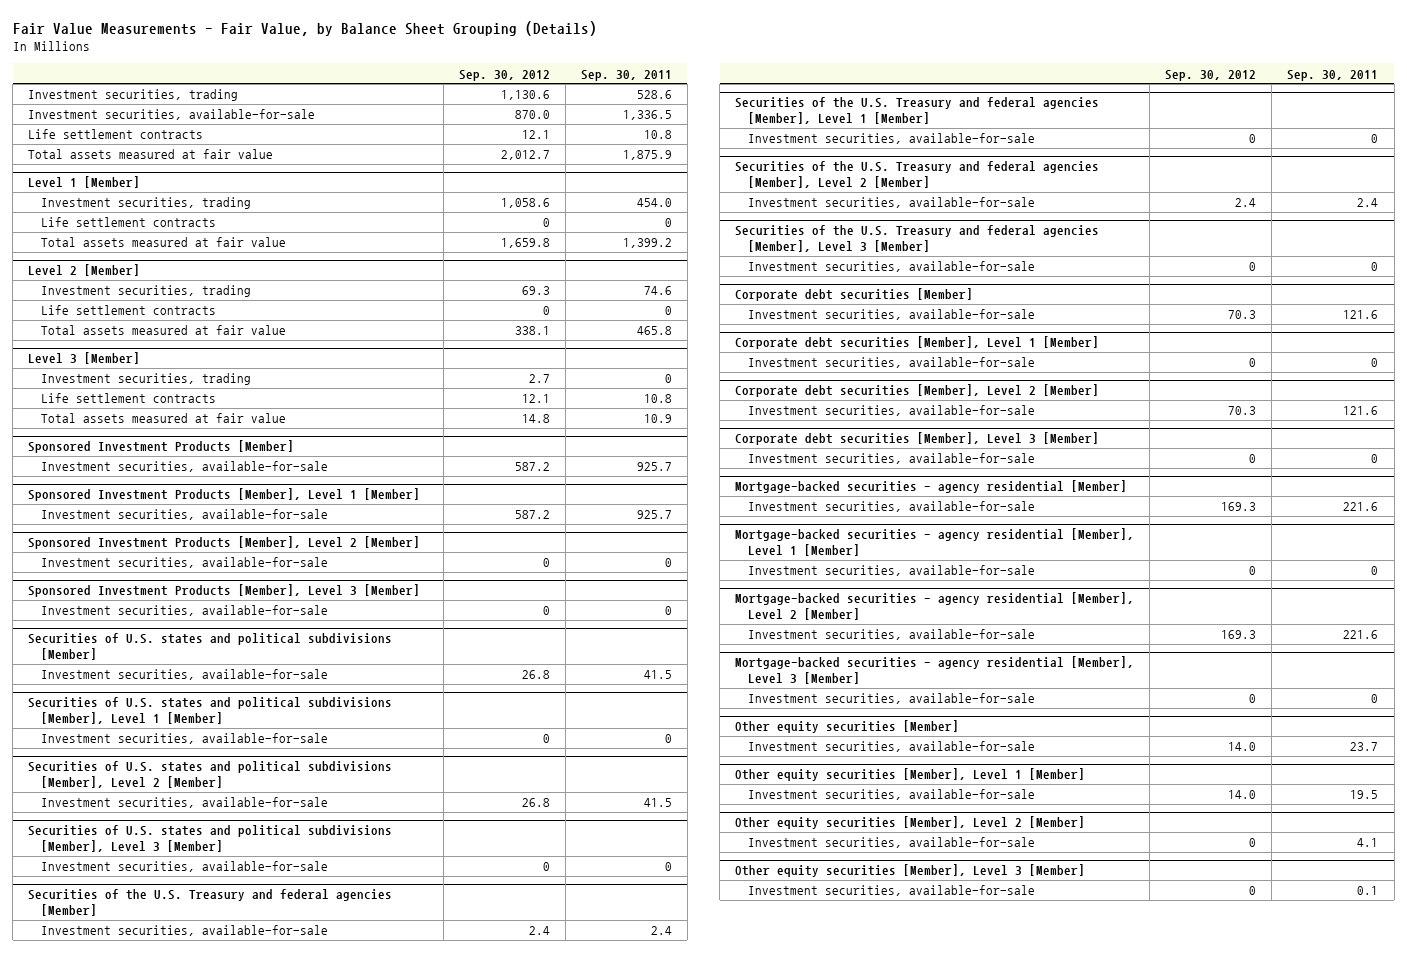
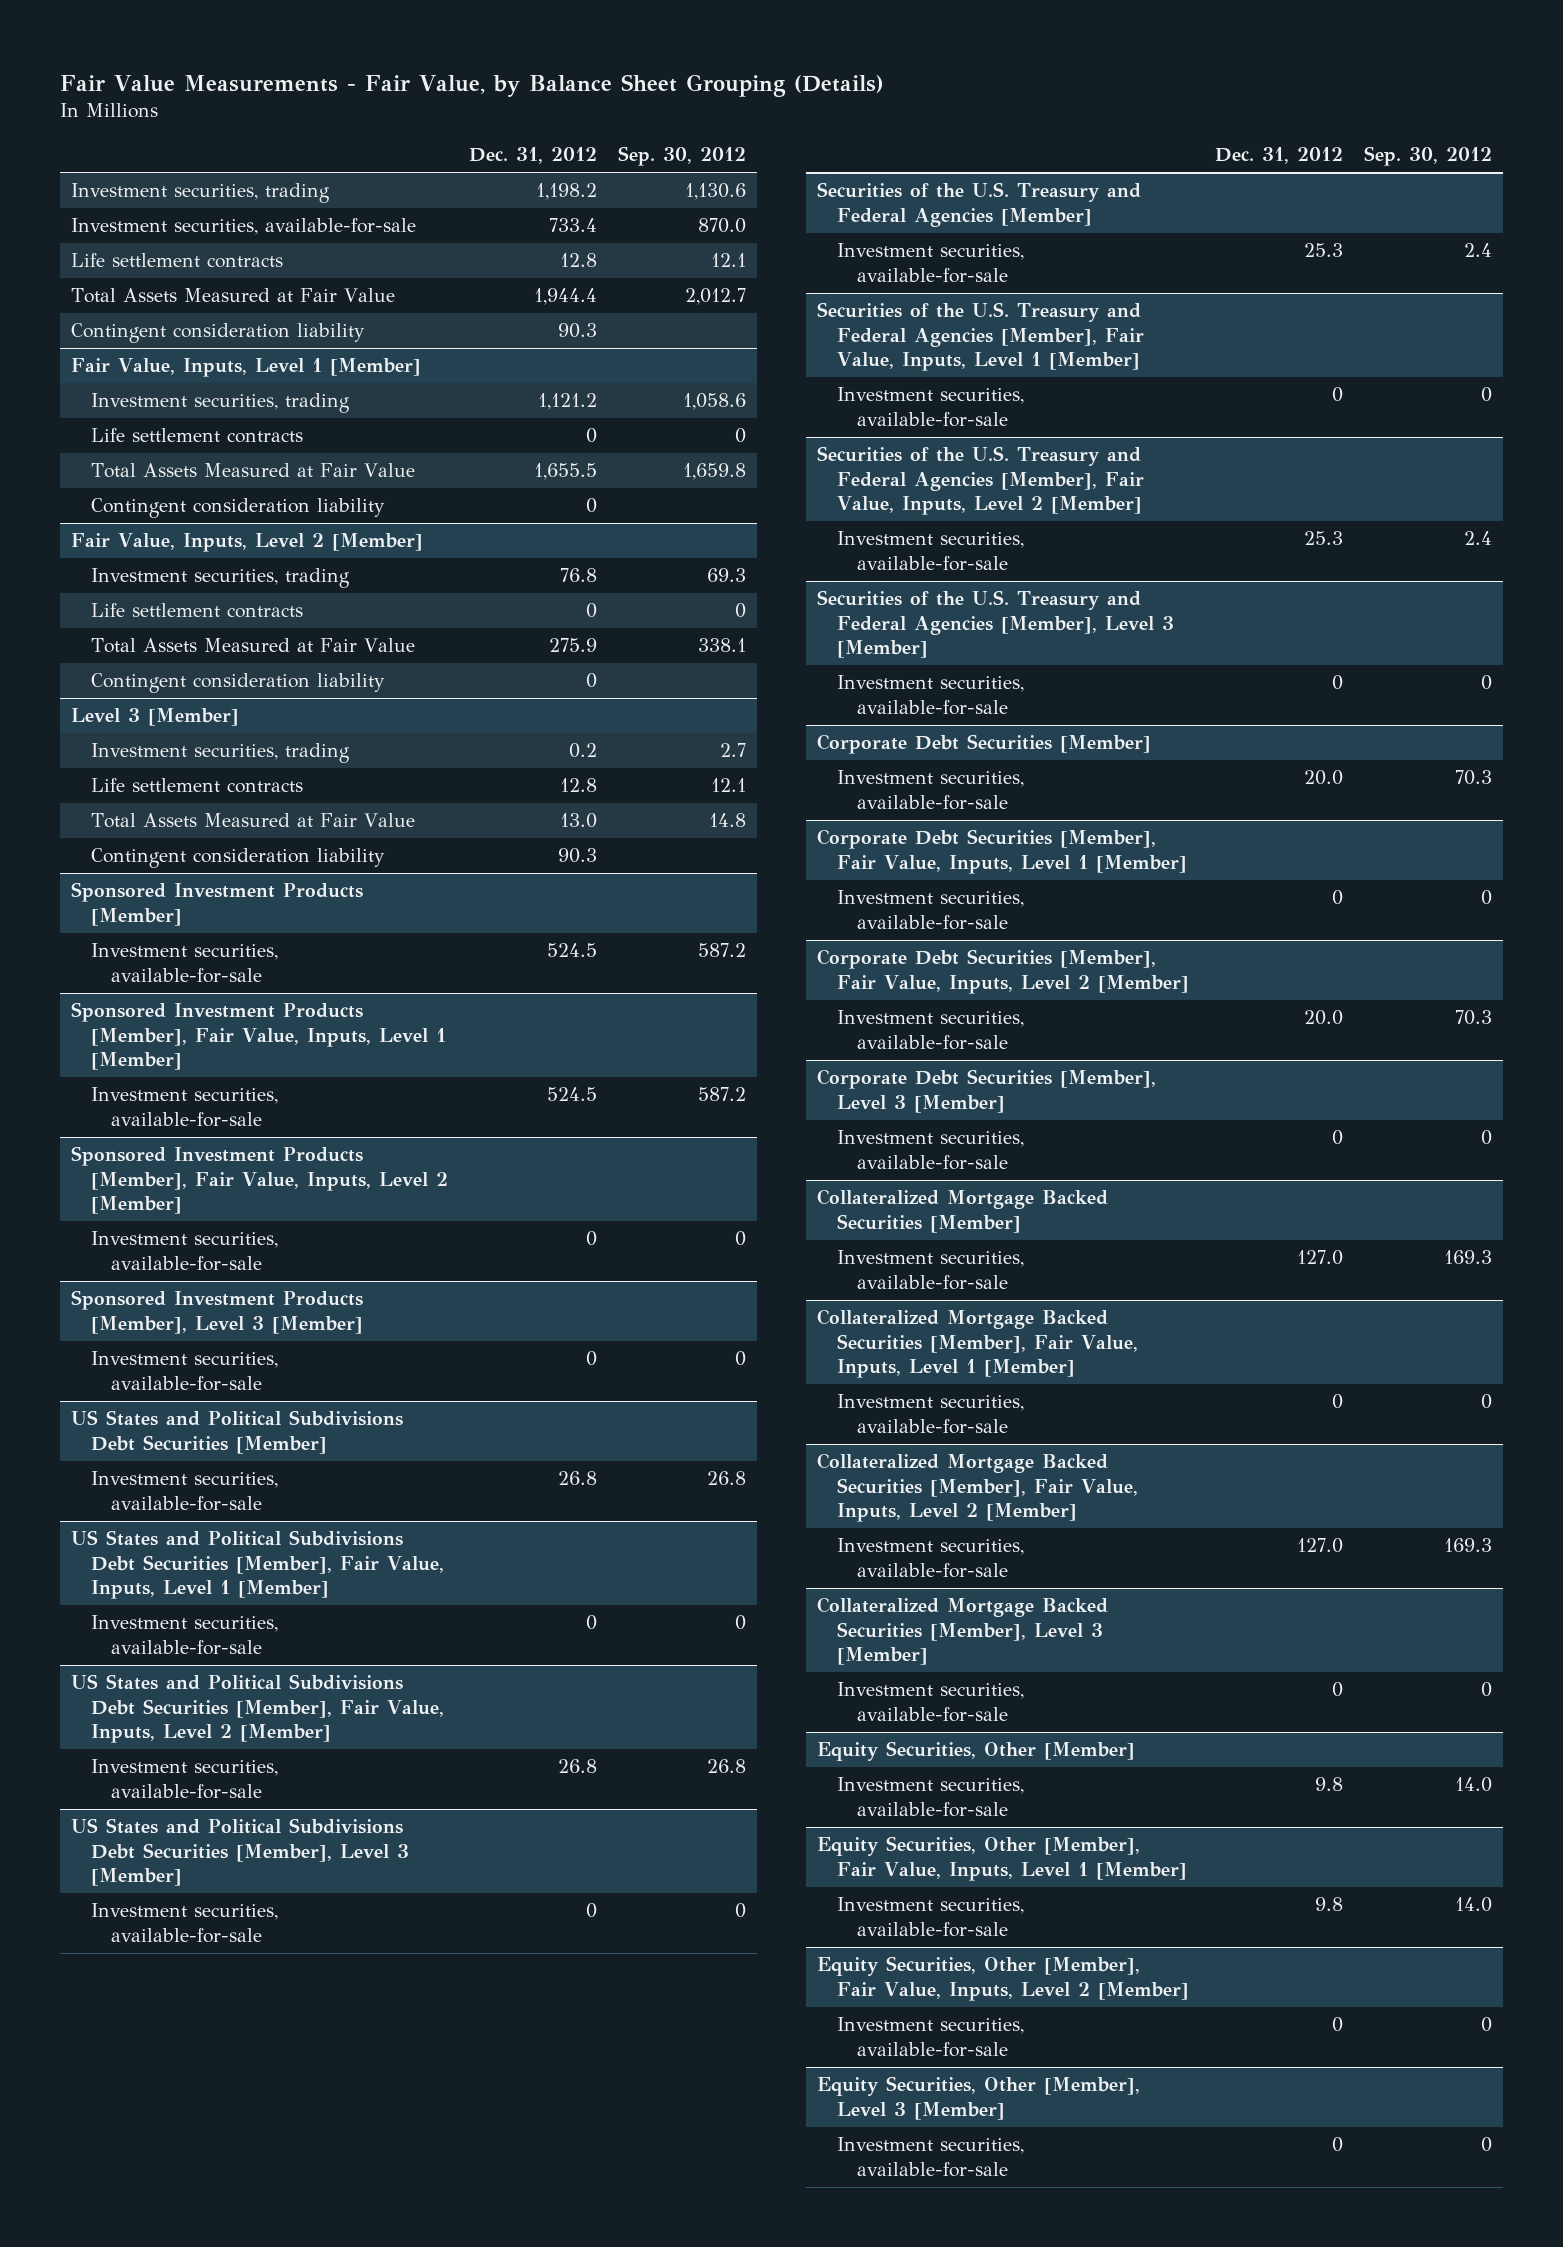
- | Sep. 30, 2012 | Sep. 30, 2011
+ | Dec. 31, 2012 | Sep. 30, 2012
- Total assets measured at fair value | 2,012.7 | 1,875.9
- Level 1 [Member]
+ Total Assets Measured at Fair Value | 1,944.4 | 2,012.7
+ Contingent consideration liability | 90.3 |
+ Fair Value, Inputs, Level 1 [Member]
- Total assets measured at fair value | 1,659.8 | 1,399.2
- Level 2 [Member]
+ Total Assets Measured at Fair Value | 1,655.5 | 1,659.8
+ Contingent consideration liability | 0 |
+ Fair Value, Inputs, Level 2 [Member]
- Total assets measured at fair value | 338.1 | 465.8
+ Total Assets Measured at Fair Value | 275.9 | 338.1
+ Contingent consideration liability | 0 |
@ Level 3 [Member]
- Total assets measured at fair value | 14.8 | 10.9
+ Total Assets Measured at Fair Value | 13.0 | 14.8
+ Contingent consideration liability | 90.3 |
- Sponsored Investment Products [Member], Level 1 [Member]
+ Sponsored Investment Products [Member], Fair Value, Inputs, Level 1 [Member]
- Sponsored Investment Products [Member], Level 2 [Member]
+ Sponsored Investment Products [Member], Fair Value, Inputs, Level 2 [Member]
- Securities of U.S. states and political subdivisions [Member]
+ US States and Political Subdivisions Debt Securities [Member]
- Securities of U.S. states and political subdivisions [Member], Level 1 [Member]
+ US States and Political Subdivisions Debt Securities [Member], Fair Value, Inputs, Level 1 [Member]
- Securities of U.S. states and political subdivisions [Member], Level 2 [Member]
+ US States and Political Subdivisions Debt Securities [Member], Fair Value, Inputs, Level 2 [Member]
- Securities of U.S. states and political subdivisions [Member], Level 3 [Member]
+ US States and Political Subdivisions Debt Securities [Member], Level 3 [Member]
- Securities of the U.S. Treasury and federal agencies [Member]
+ Securities of the U.S. Treasury and Federal Agencies [Member]
- Securities of the U.S. Treasury and federal agencies [Member], Level 1 [Member]
+ Securities of the U.S. Treasury and Federal Agencies [Member], Fair Value, Inputs, Level 1 [Member]
- Securities of the U.S. Treasury and federal agencies [Member], Level 2 [Member]
+ Securities of the U.S. Treasury and Federal Agencies [Member], Fair Value, Inputs, Level 2 [Member]
- Securities of the U.S. Treasury and federal agencies [Member], Level 3 [Member]
+ Securities of the U.S. Treasury and Federal Agencies [Member], Level 3 [Member]
- Corporate debt securities [Member]
+ Corporate Debt Securities [Member]
- Corporate debt securities [Member], Level 1 [Member]
+ Corporate Debt Securities [Member], Fair Value, Inputs, Level 1 [Member]
- Corporate debt securities [Member], Level 2 [Member]
+ Corporate Debt Securities [Member], Fair Value, Inputs, Level 2 [Member]
- Corporate debt securities [Member], Level 3 [Member]
+ Corporate Debt Securities [Member], Level 3 [Member]
- Mortgage-backed securities - agency residential [Member]
+ Collateralized Mortgage Backed Securities [Member]
- Mortgage-backed securities - agency residential [Member], Level 1 [Member]
+ Collateralized Mortgage Backed Securities [Member], Fair Value, Inputs, Level 1 [Member]
- Mortgage-backed securities - agency residential [Member], Level 2 [Member]
+ Collateralized Mortgage Backed Securities [Member], Fair Value, Inputs, Level 2 [Member]
- Mortgage-backed securities - agency residential [Member], Level 3 [Member]
+ Collateralized Mortgage Backed Securities [Member], Level 3 [Member]
- Other equity securities [Member]
+ Equity Securities, Other [Member]
- Other equity securities [Member], Level 1 [Member]
+ Equity Securities, Other [Member], Fair Value, Inputs, Level 1 [Member]
- Other equity securities [Member], Level 2 [Member]
+ Equity Securities, Other [Member], Fair Value, Inputs, Level 2 [Member]
- Other equity securities [Member], Level 3 [Member]
+ Equity Securities, Other [Member], Level 3 [Member]

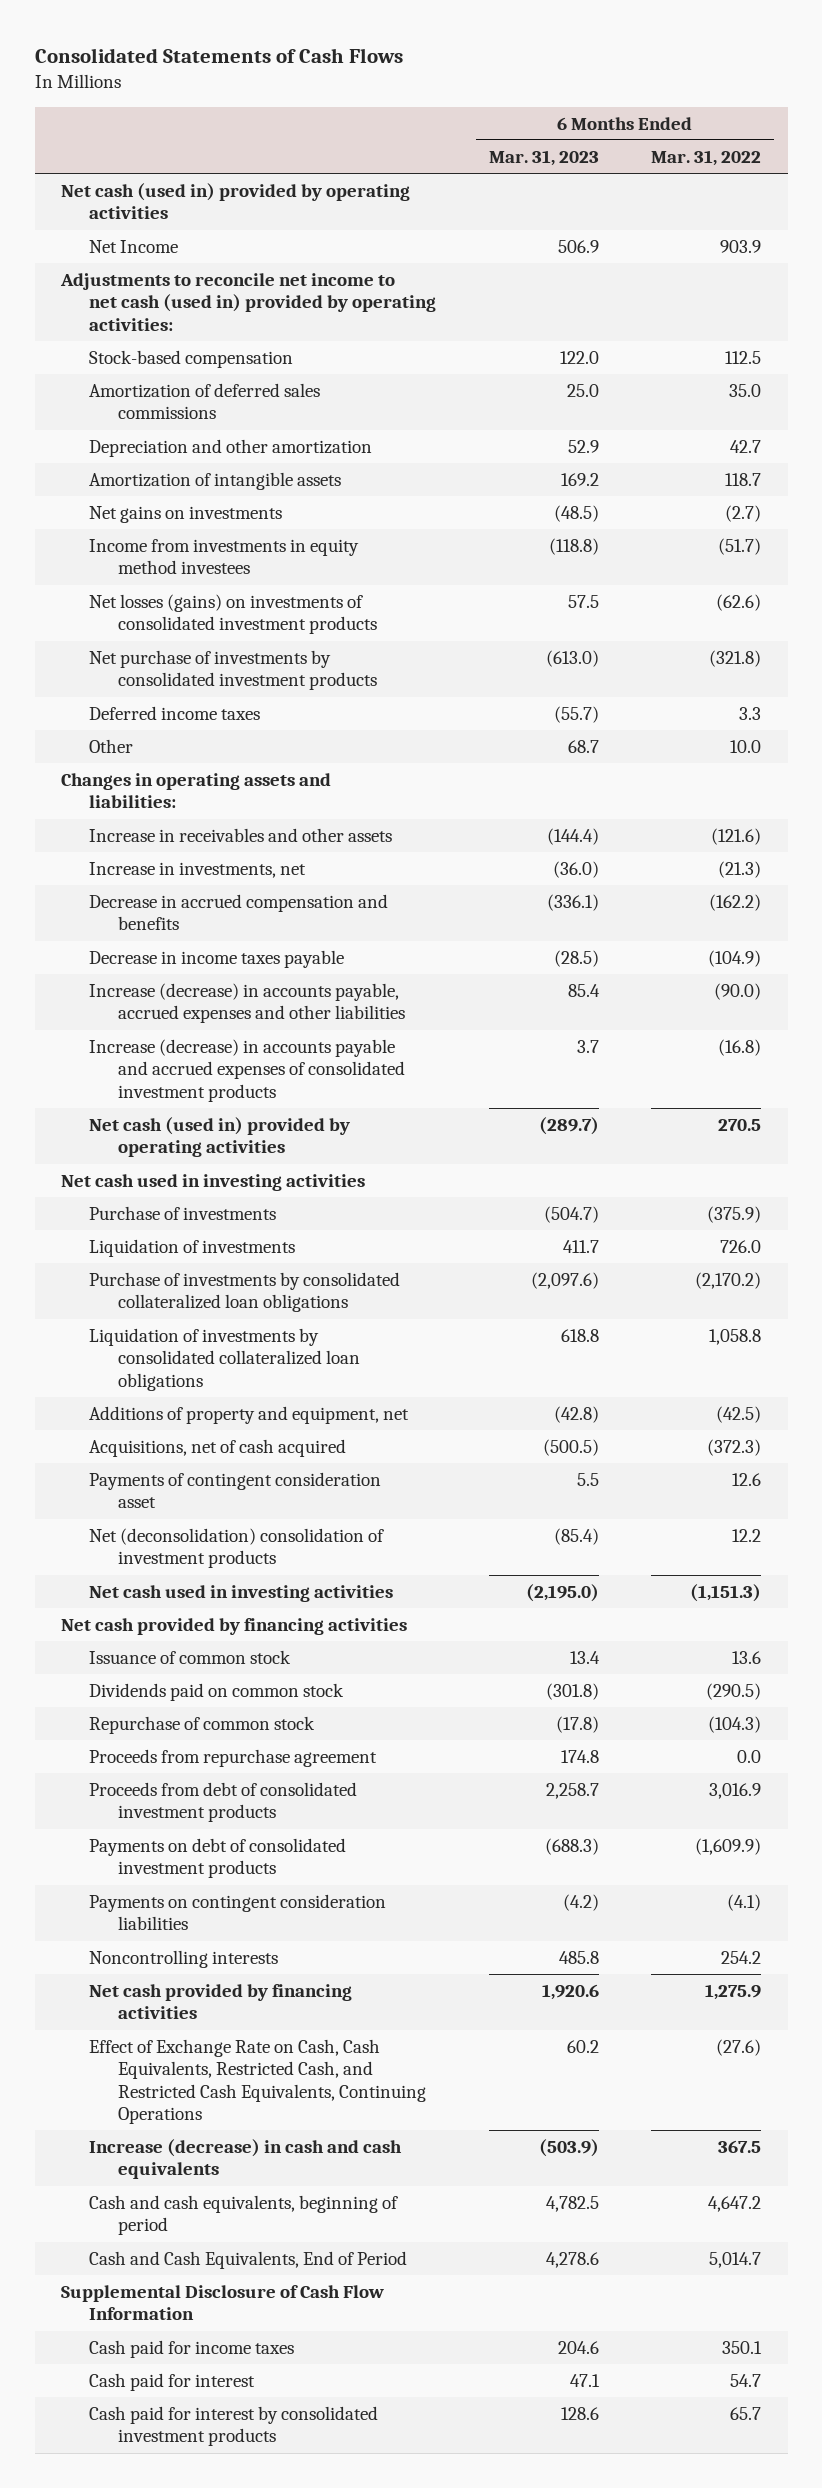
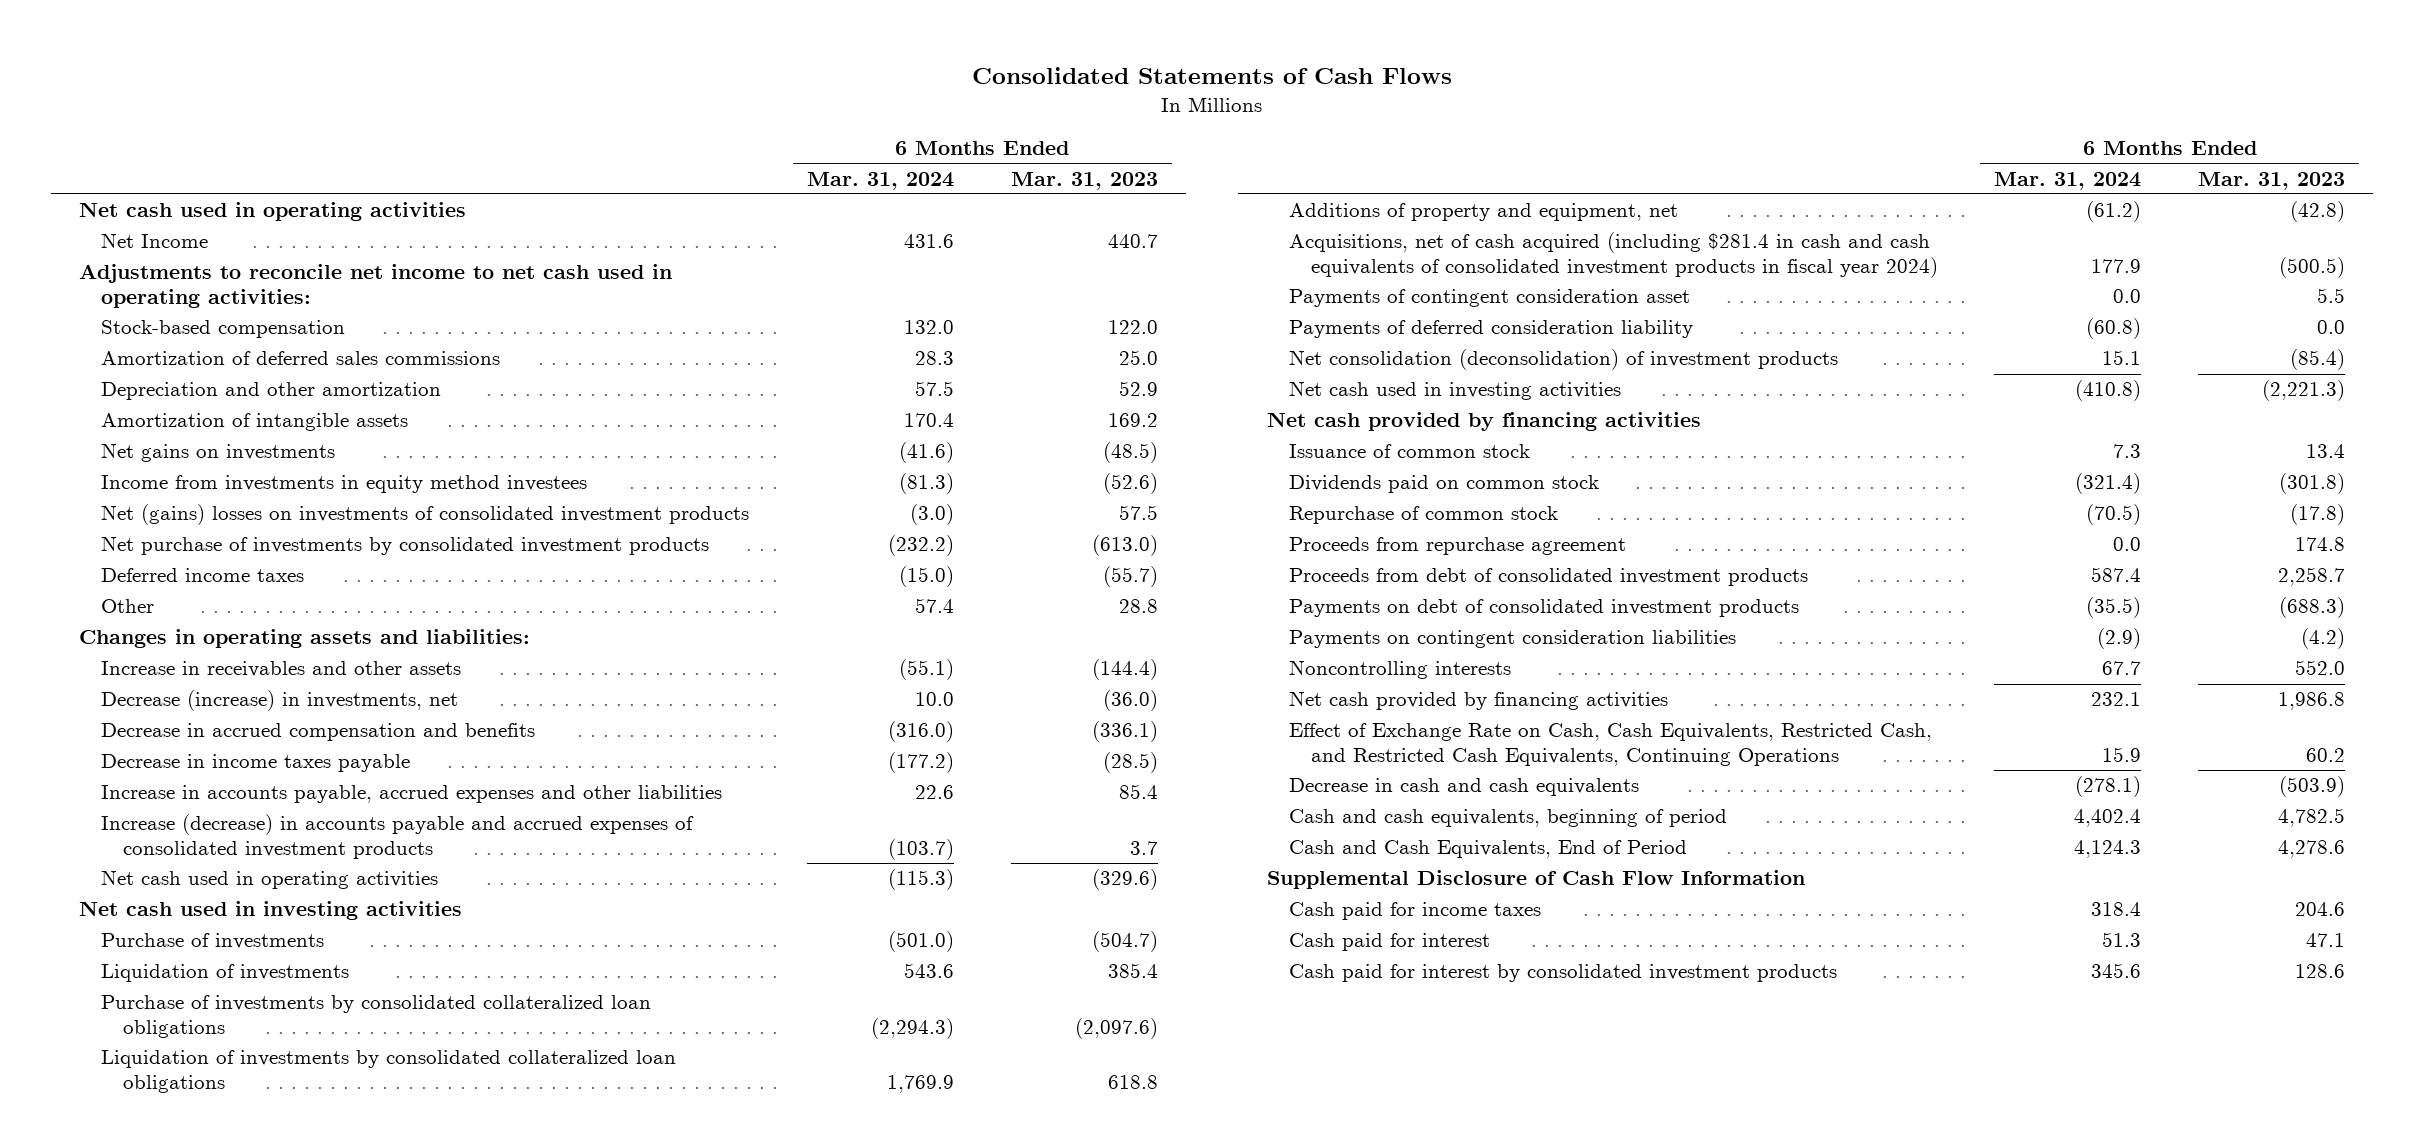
- | 6 Months Ended Mar. 31, 2023 | 6 Months Ended Mar. 31, 2022
+ | 6 Months Ended Mar. 31, 2024 | 6 Months Ended Mar. 31, 2023
- Net cash (used in) provided by operating activities
- Net Income | 506.9 | 903.9
- Adjustments to reconcile net income to net cash (used in) provided by operating activities:
+ Net cash used in operating activities
+ Net Income | 431.6 | 440.7
+ Adjustments to reconcile net income to net cash used in operating activities:
- Income from investments in equity method investees | (118.8) | (51.7)
- Net losses (gains) on investments of consolidated investment products | 57.5 | (62.6)
+ Income from investments in equity method investees | (81.3) | (52.6)
+ Net (gains) losses on investments of consolidated investment products | (3.0) | 57.5
- Other | 68.7 | 10.0
+ Other | 57.4 | 28.8
- Increase in investments, net | (36.0) | (21.3)
+ Decrease (increase) in investments, net | 10.0 | (36.0)
- Increase (decrease) in accounts payable, accrued expenses and other liabilities | 85.4 | (90.0)
+ Increase in accounts payable, accrued expenses and other liabilities | 22.6 | 85.4
- Net cash (used in) provided by operating activities | (289.7) | 270.5
+ Net cash used in operating activities | (115.3) | (329.6)
- Liquidation of investments | 411.7 | 726.0
+ Liquidation of investments | 543.6 | 385.4
- Acquisitions, net of cash acquired | (500.5) | (372.3)
+ Acquisitions, net of cash acquired (including $281.4 in cash and cash equivalents of consolidated investment products in fiscal year 2024) | 177.9 | (500.5)
- Net (deconsolidation) consolidation of investment products | (85.4) | 12.2
- Net cash used in investing activities | (2,195.0) | (1,151.3)
+ Payments of deferred consideration liability | (60.8) | 0.0
+ Net consolidation (deconsolidation) of investment products | 15.1 | (85.4)
+ Net cash used in investing activities | (410.8) | (2,221.3)
- Noncontrolling interests | 485.8 | 254.2
- Net cash provided by financing activities | 1,920.6 | 1,275.9
+ Noncontrolling interests | 67.7 | 552.0
+ Net cash provided by financing activities | 232.1 | 1,986.8
- Increase (decrease) in cash and cash equivalents | (503.9) | 367.5
+ Decrease in cash and cash equivalents | (278.1) | (503.9)

